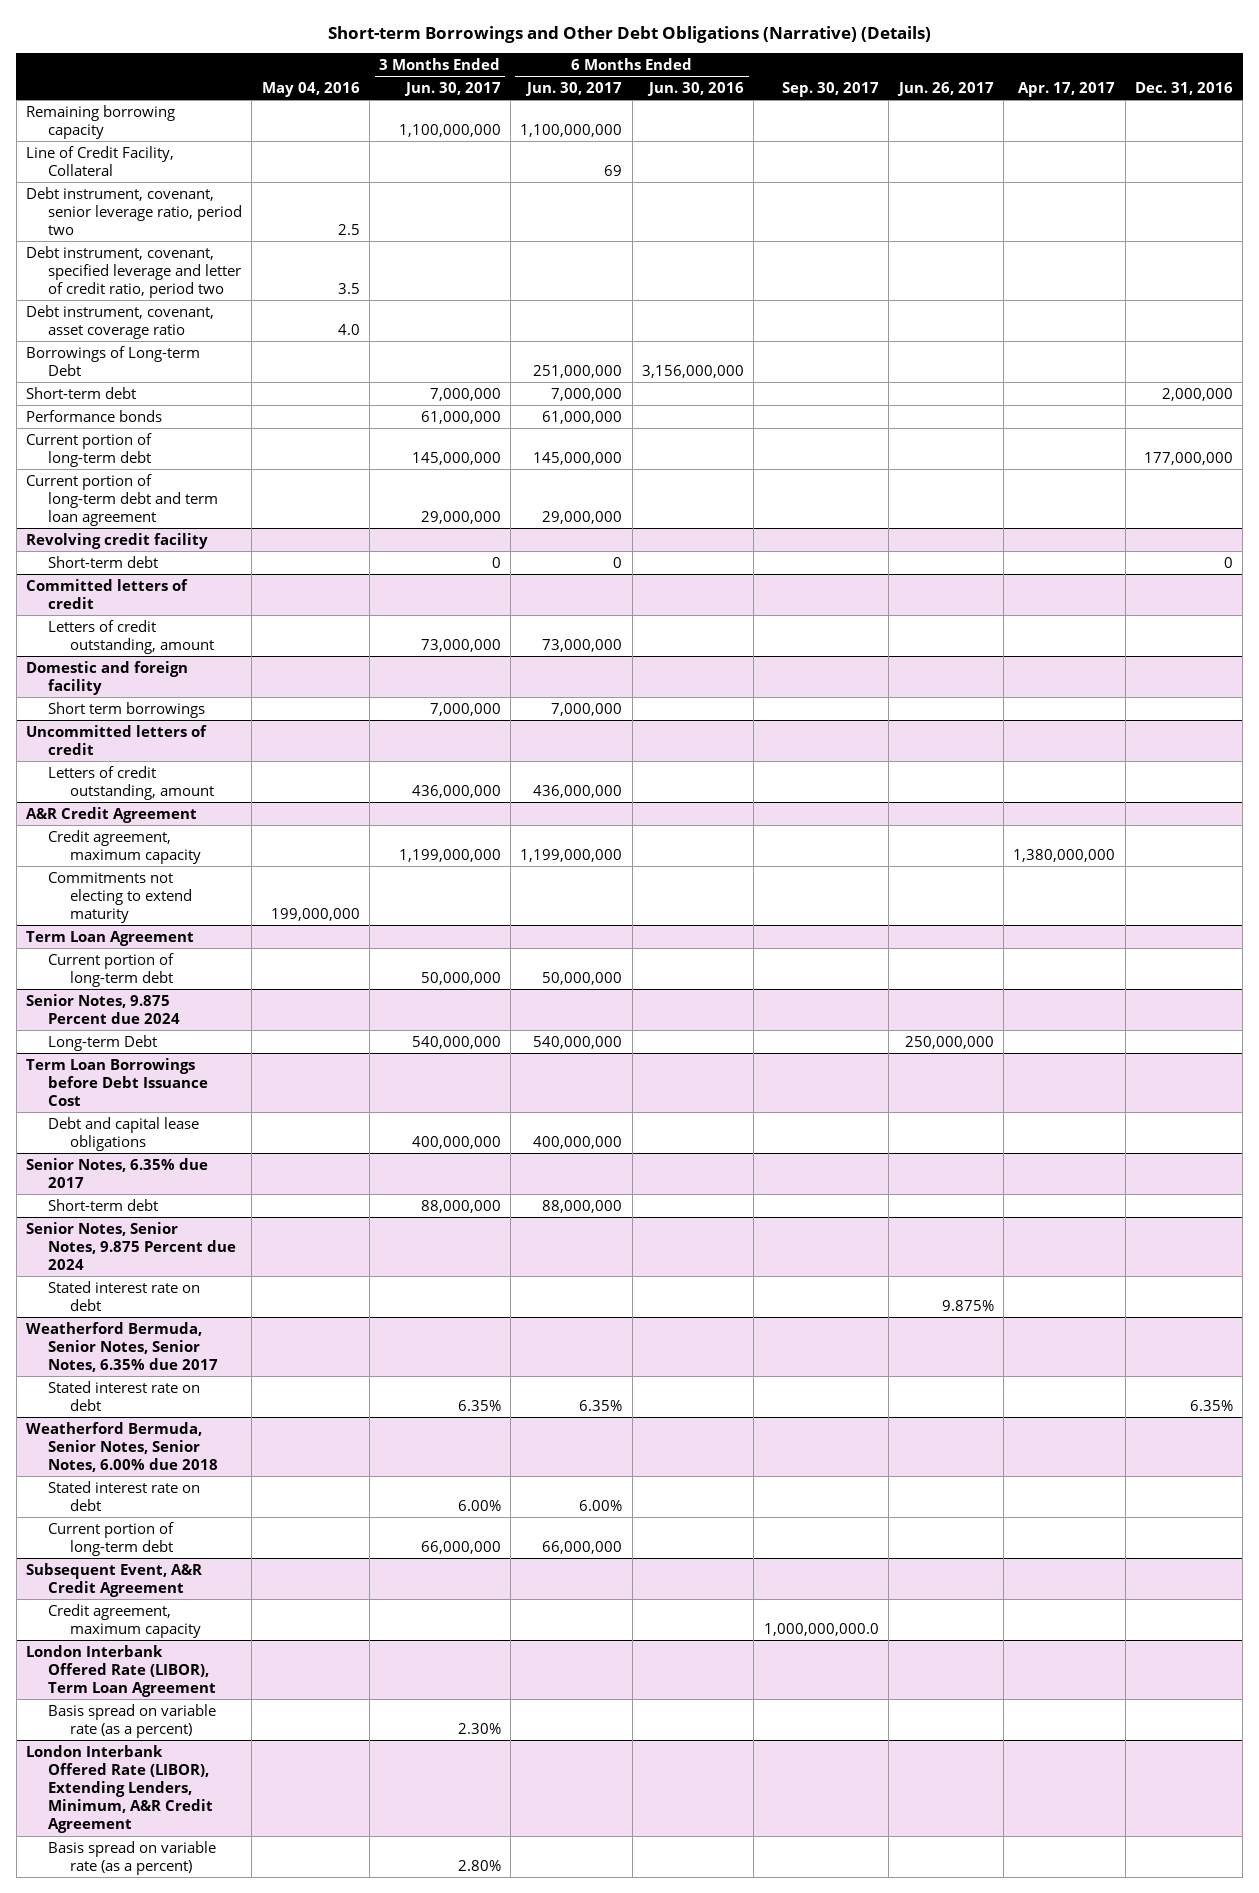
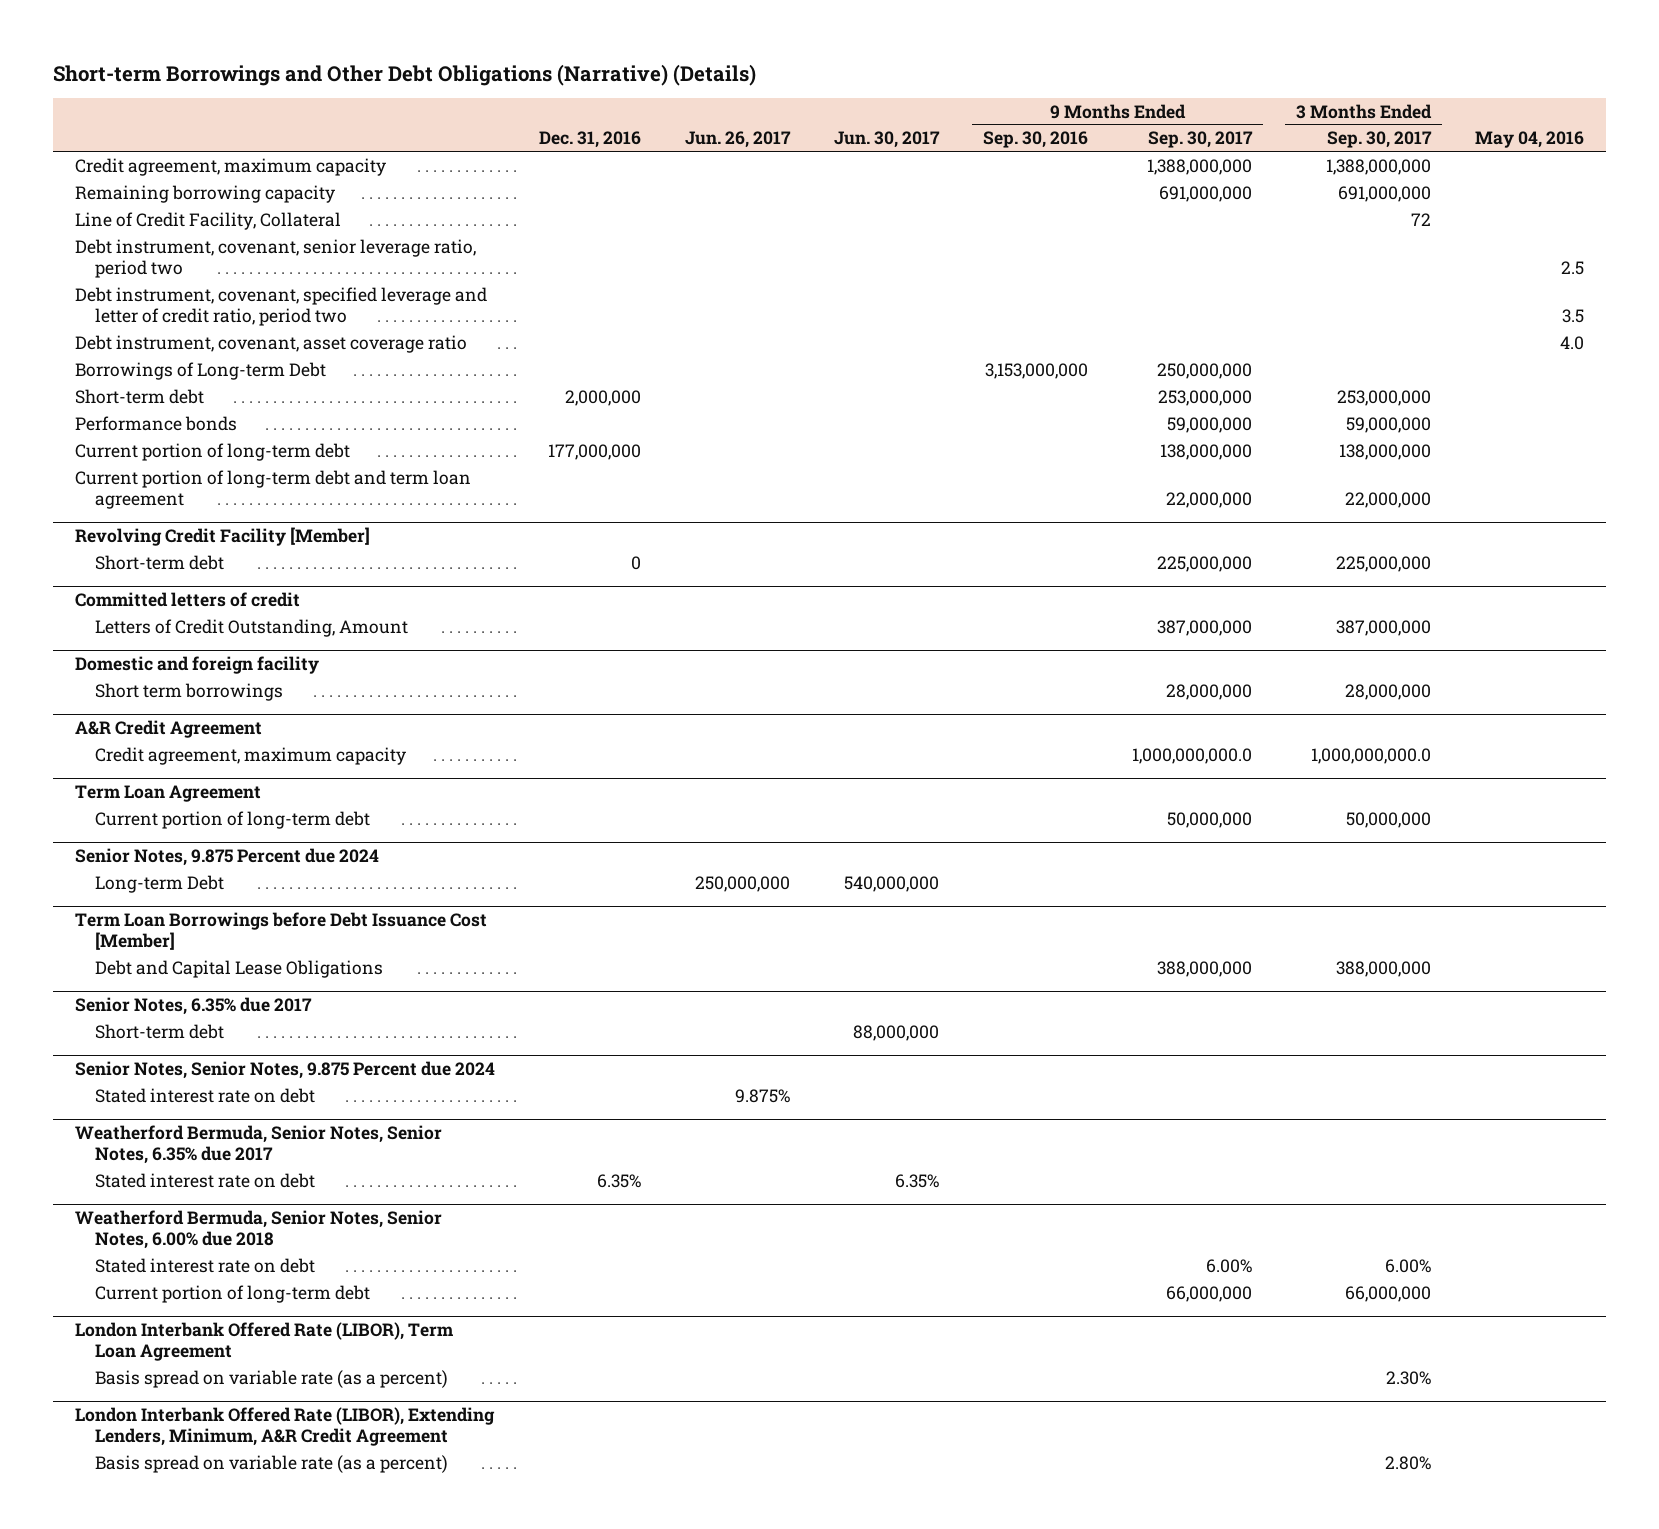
- | May 04, 2016 | 3 Months Ended Jun. 30, 2017 | 6 Months Ended Jun. 30, 2017 | 6 Months Ended Jun. 30, 2016 | Sep. 30, 2017 | Jun. 26, 2017 | Apr. 17, 2017 | Dec. 31, 2016
+ | Dec. 31, 2016 | Jun. 26, 2017 | Jun. 30, 2017 | 9 Months Ended Sep. 30, 2016 | 9 Months Ended Sep. 30, 2017 | 3 Months Ended Sep. 30, 2017 | May 04, 2016
+ Credit agreement, maximum capacity | | | | | 1,388,000,000 | 1,388,000,000 |
- Revolving credit facility
+ Revolving Credit Facility [Member]
@ Committed letters of credit
- Letters of credit outstanding, amount | | 73,000,000 | 73,000,000 | | | | |
+ Letters of Credit Outstanding, Amount | | | | | 387,000,000 | 387,000,000 |
- Uncommitted letters of credit
- Letters of credit outstanding, amount | | 436,000,000 | 436,000,000 | | | | |
@ A&R Credit Agreement
- Commitments not electing to extend maturity | 199,000,000 | | | | | | |
- Term Loan Borrowings before Debt Issuance Cost
- Debt and capital lease obligations | | 400,000,000 | 400,000,000 | | | | |
+ Term Loan Borrowings before Debt Issuance Cost [Member]
+ Debt and Capital Lease Obligations | | | | | 388,000,000 | 388,000,000 |
- Subsequent Event, A&R Credit Agreement
- Credit agreement, maximum capacity | | | | | 1,000,000,000.0 | | |

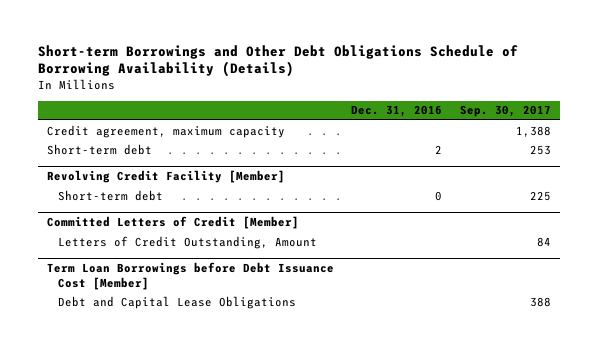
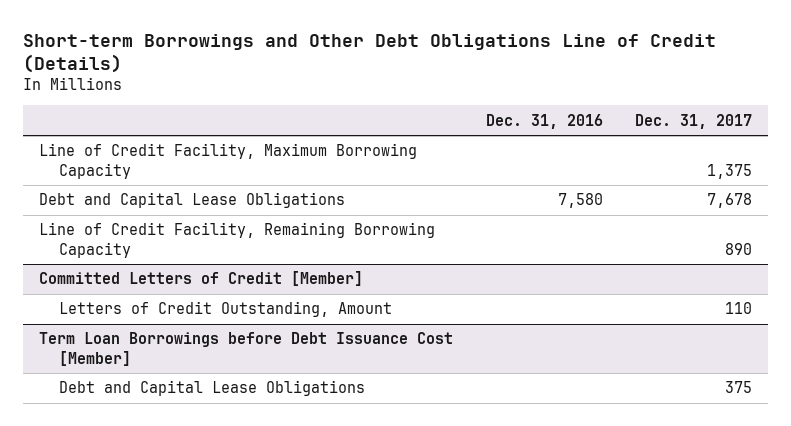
- Short-term Borrowings and Other Debt Obligations Schedule of Borrowing Availability (Details)
+ Short-term Borrowings and Other Debt Obligations Line of Credit (Details)
- | Dec. 31, 2016 | Sep. 30, 2017
+ | Dec. 31, 2016 | Dec. 31, 2017
- Credit agreement, maximum capacity | | 1,388
- Short-term debt | 2 | 253
- Revolving Credit Facility [Member]
- Short-term debt | 0 | 225
+ Line of Credit Facility, Maximum Borrowing Capacity | | 1,375
+ Debt and Capital Lease Obligations | 7,580 | 7,678
+ Line of Credit Facility, Remaining Borrowing Capacity | | 890

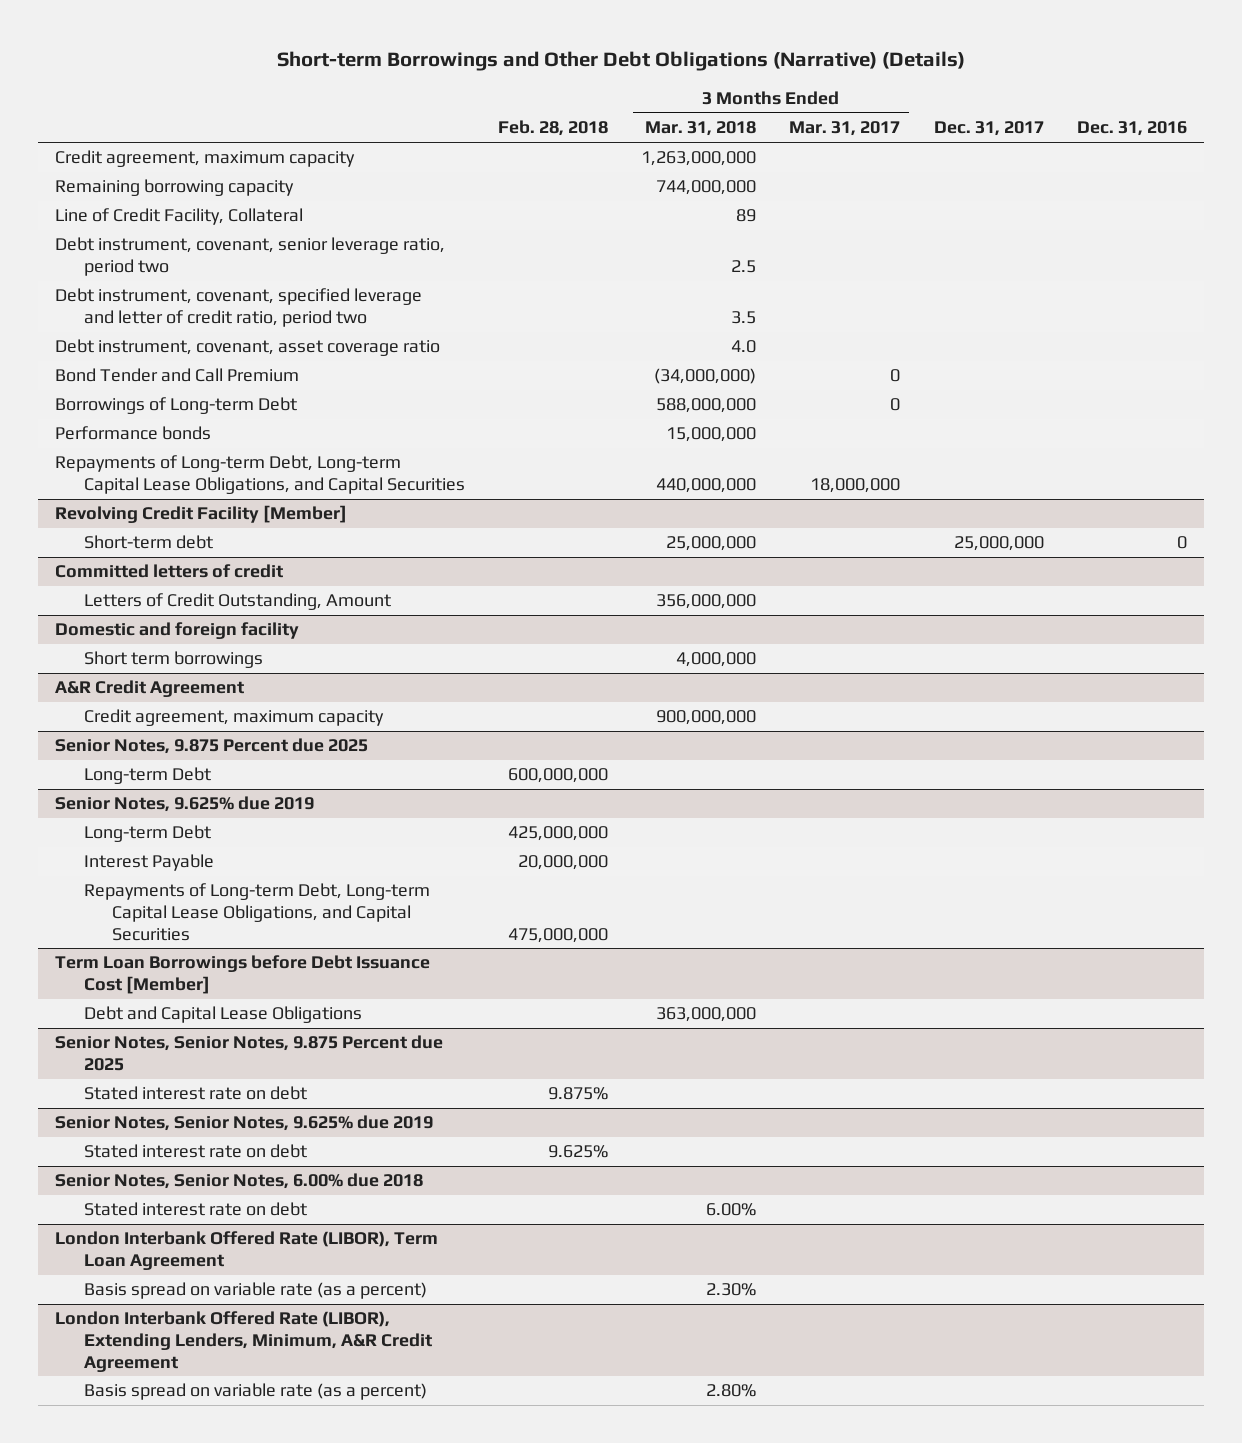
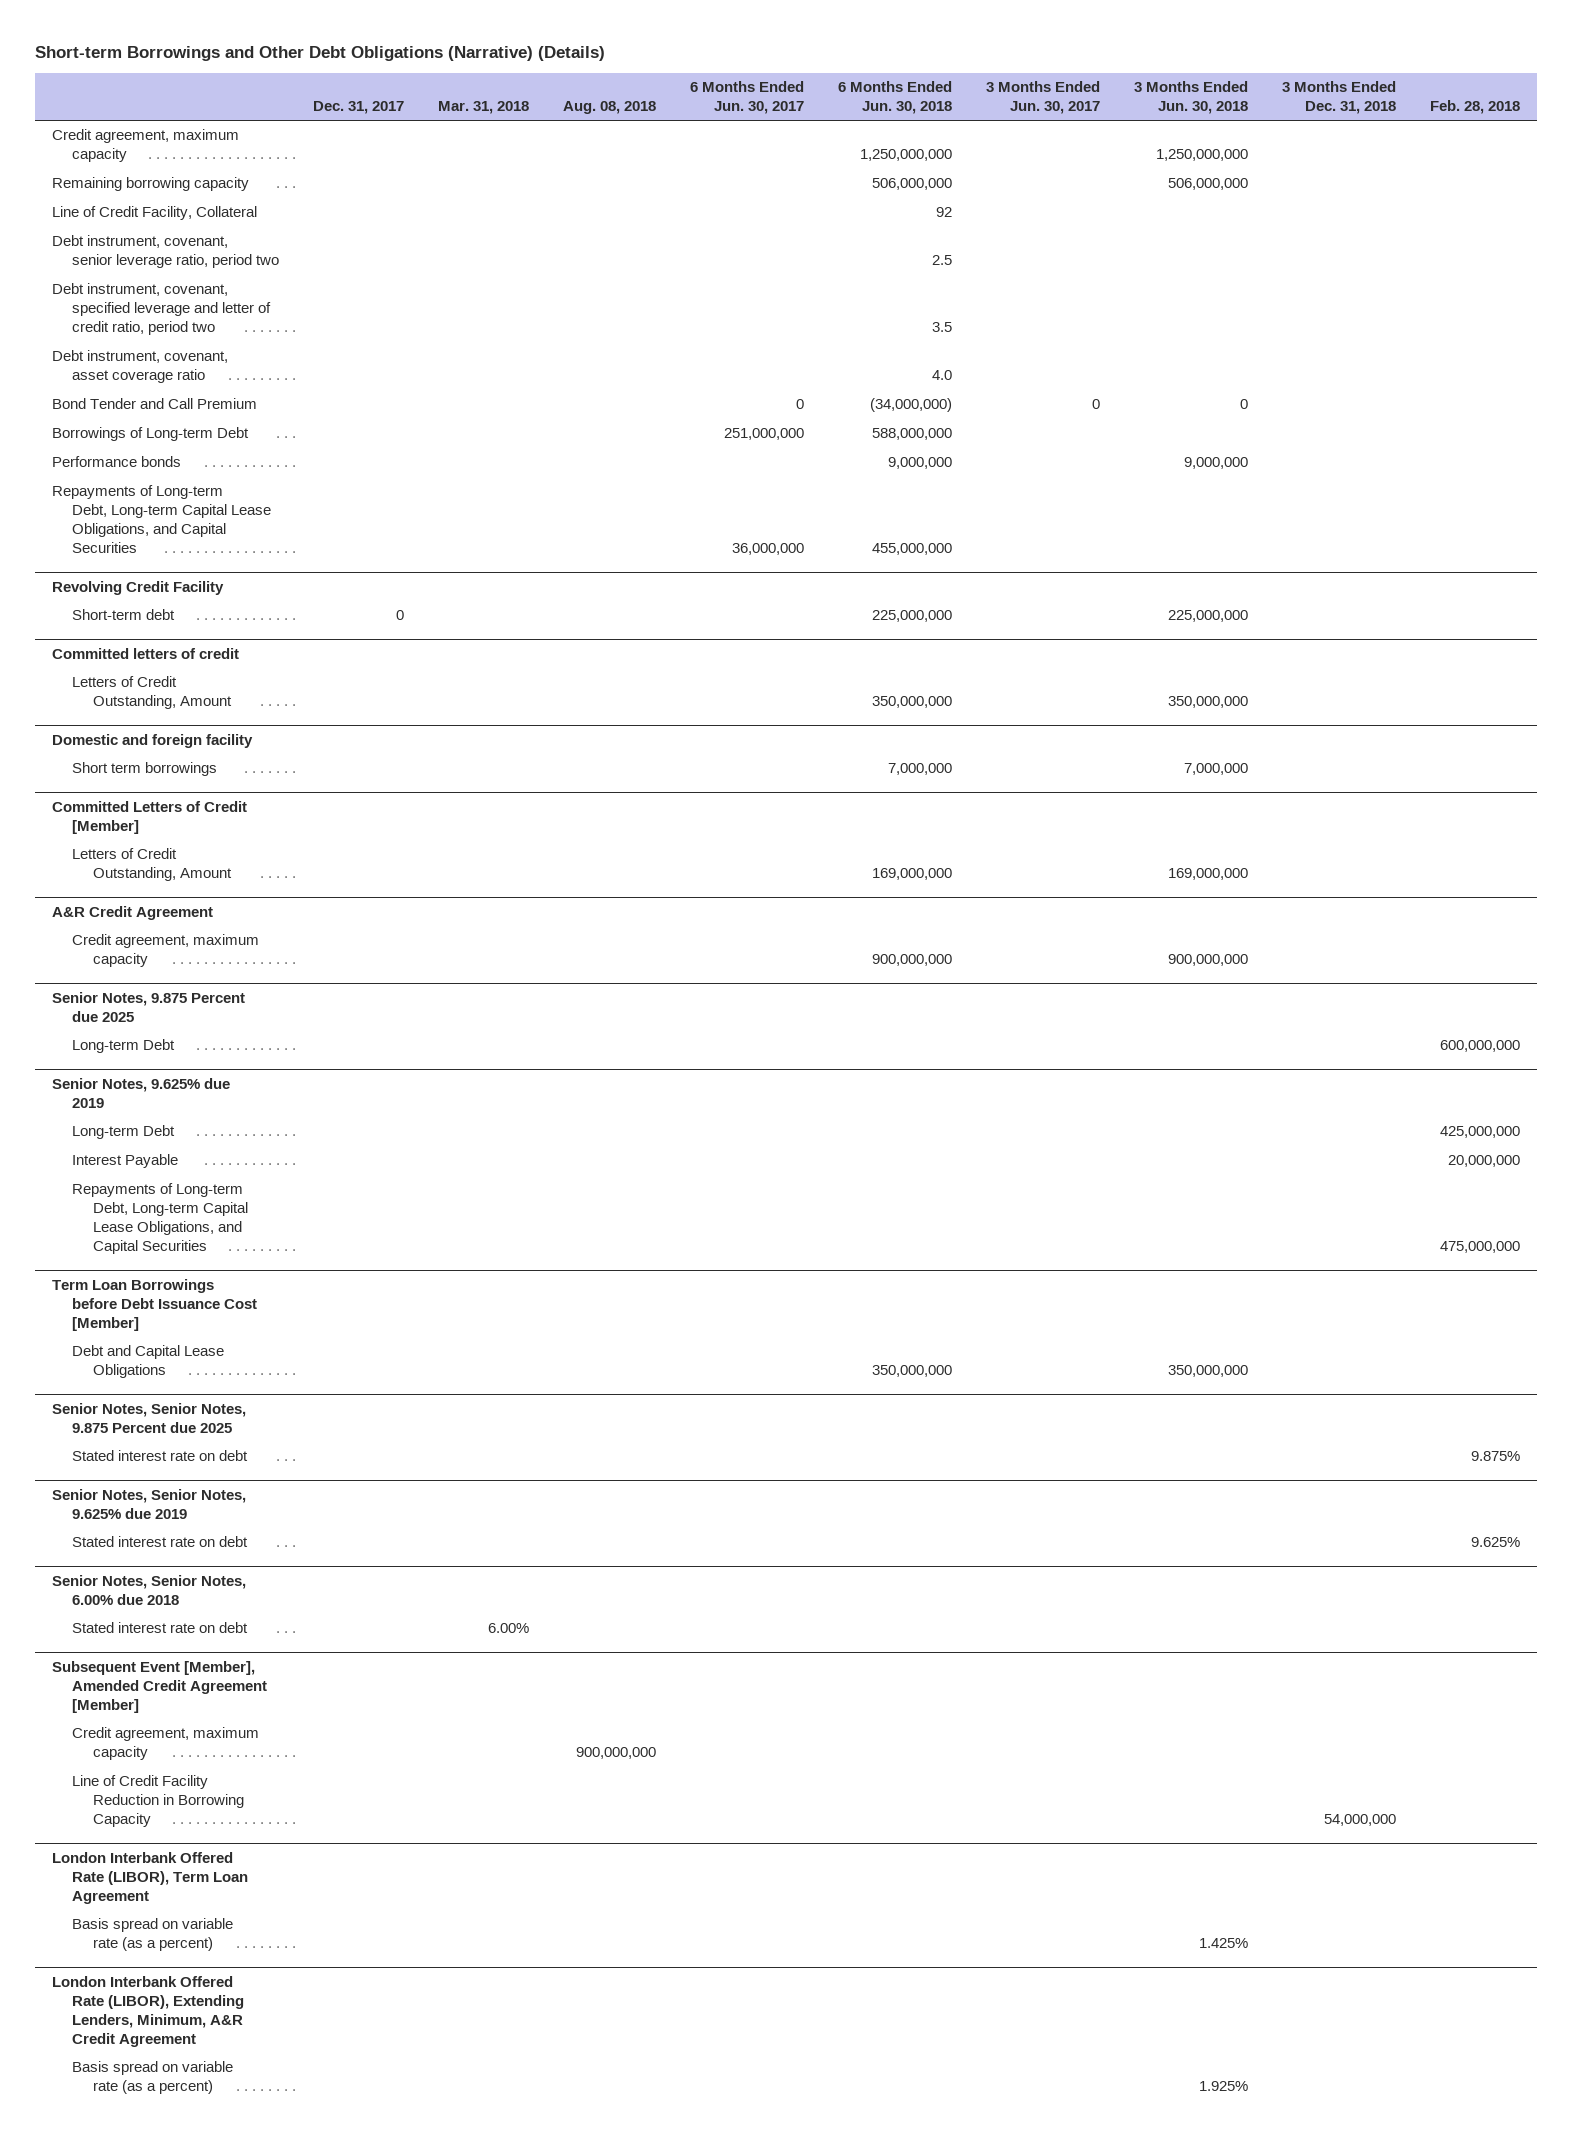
- | Feb. 28, 2018 | 3 Months Ended Mar. 31, 2018 | 3 Months Ended Mar. 31, 2017 | Dec. 31, 2017 | Dec. 31, 2016
+ | Dec. 31, 2017 | Mar. 31, 2018 | Aug. 08, 2018 | 6 Months Ended Jun. 30, 2017 | 6 Months Ended Jun. 30, 2018 | 3 Months Ended Jun. 30, 2017 | 3 Months Ended Jun. 30, 2018 | 3 Months Ended Dec. 31, 2018 | Feb. 28, 2018
- Revolving Credit Facility [Member]
- Short-term debt | | 25,000,000 | | 25,000,000 | 0
+ Revolving Credit Facility
+ Short-term debt | 0 | | | | 225,000,000 | | 225,000,000 | |
+ Committed Letters of Credit [Member]
+ Letters of Credit Outstanding, Amount | | | | | 169,000,000 | | 169,000,000 | |
+ Subsequent Event [Member], Amended Credit Agreement [Member]
+ Credit agreement, maximum capacity | | | 900,000,000 | | | | | |
+ Line of Credit Facility Reduction in Borrowing Capacity | | | | | | | | 54,000,000 |

